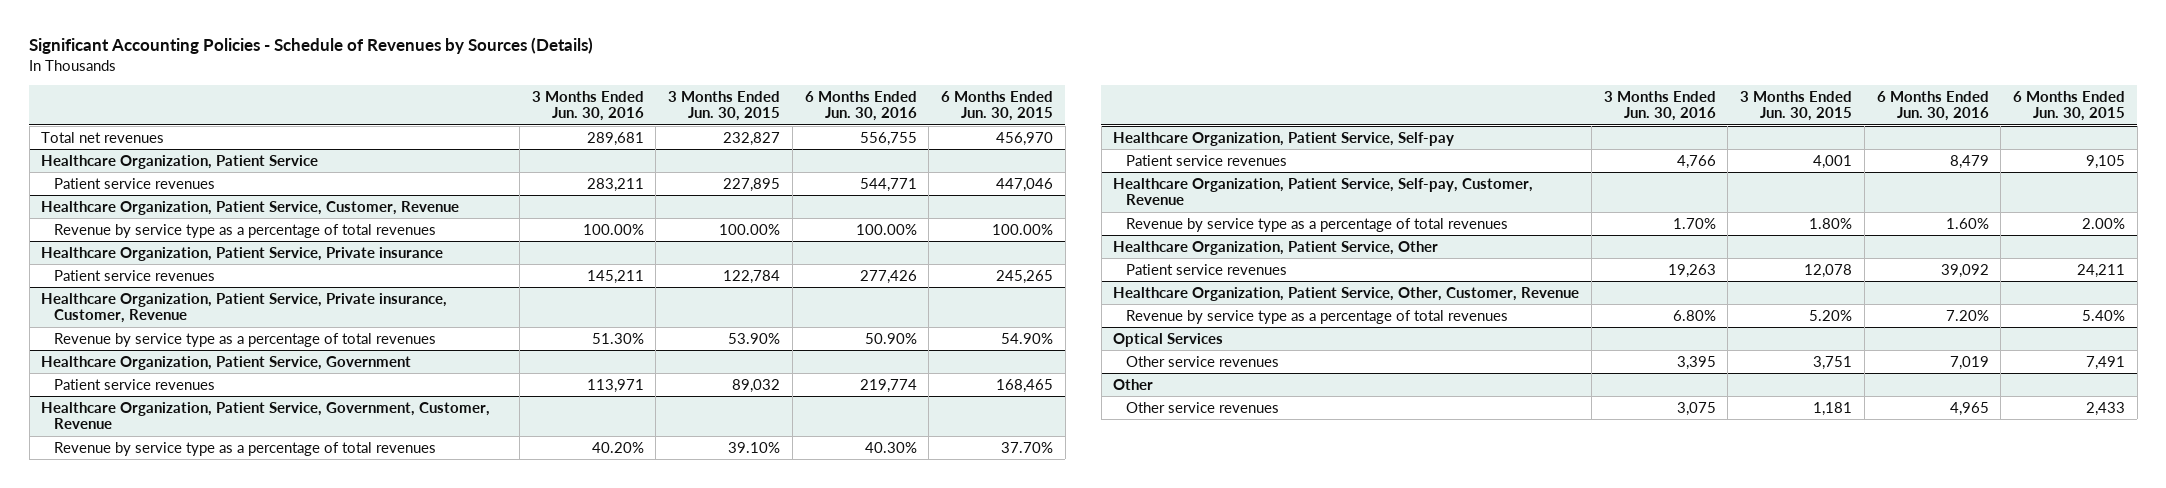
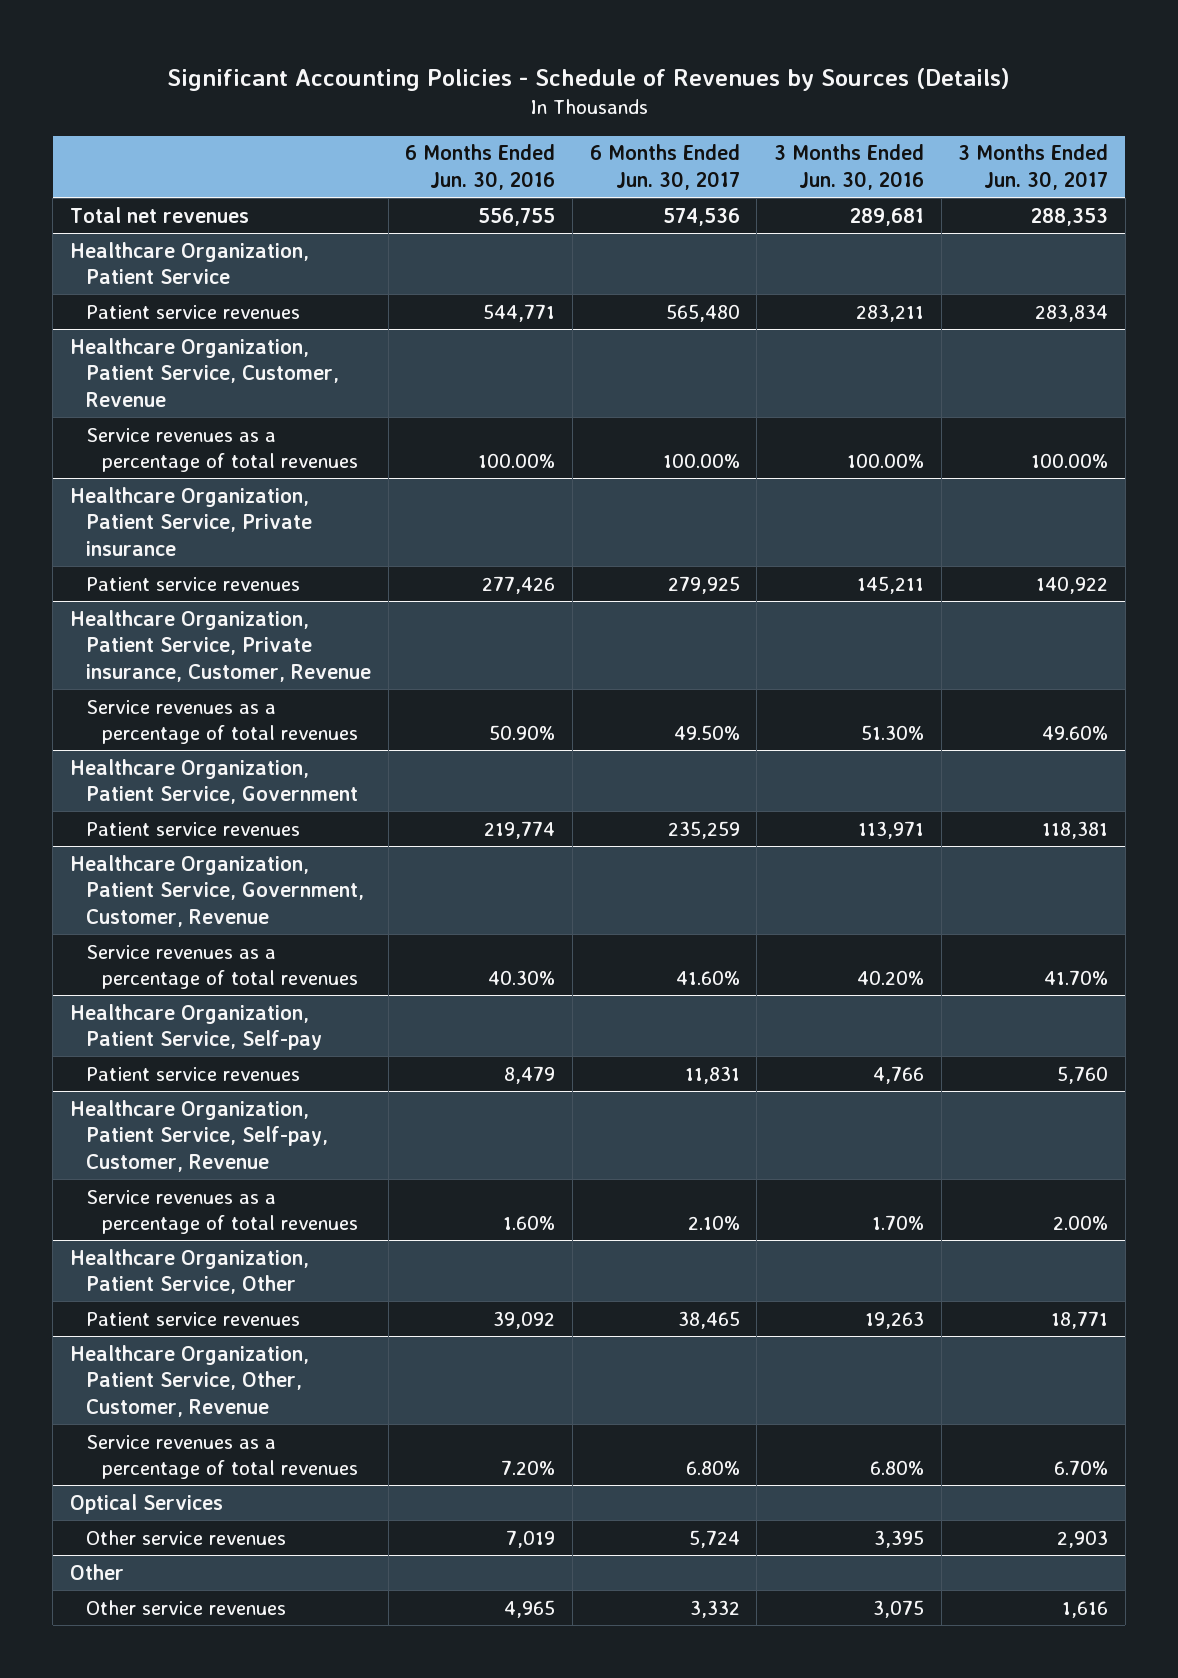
- | 3 Months Ended Jun. 30, 2016 | 3 Months Ended Jun. 30, 2015 | 6 Months Ended Jun. 30, 2016 | 6 Months Ended Jun. 30, 2015
+ | 6 Months Ended Jun. 30, 2016 | 6 Months Ended Jun. 30, 2017 | 3 Months Ended Jun. 30, 2016 | 3 Months Ended Jun. 30, 2017
@ Healthcare Organization, Patient Service, Customer, Revenue
- Revenue by service type as a percentage of total revenues | 100.00% | 100.00% | 100.00% | 100.00%
+ Service revenues as a percentage of total revenues | 100.00% | 100.00% | 100.00% | 100.00%
@ Healthcare Organization, Patient Service, Private insurance, Customer, Revenue
- Revenue by service type as a percentage of total revenues | 51.30% | 53.90% | 50.90% | 54.90%
+ Service revenues as a percentage of total revenues | 50.90% | 49.50% | 51.30% | 49.60%
@ Healthcare Organization, Patient Service, Government, Customer, Revenue
- Revenue by service type as a percentage of total revenues | 40.20% | 39.10% | 40.30% | 37.70%
+ Service revenues as a percentage of total revenues | 40.30% | 41.60% | 40.20% | 41.70%
@ Healthcare Organization, Patient Service, Self-pay, Customer, Revenue
- Revenue by service type as a percentage of total revenues | 1.70% | 1.80% | 1.60% | 2.00%
+ Service revenues as a percentage of total revenues | 1.60% | 2.10% | 1.70% | 2.00%
@ Healthcare Organization, Patient Service, Other, Customer, Revenue
- Revenue by service type as a percentage of total revenues | 6.80% | 5.20% | 7.20% | 5.40%
+ Service revenues as a percentage of total revenues | 7.20% | 6.80% | 6.80% | 6.70%

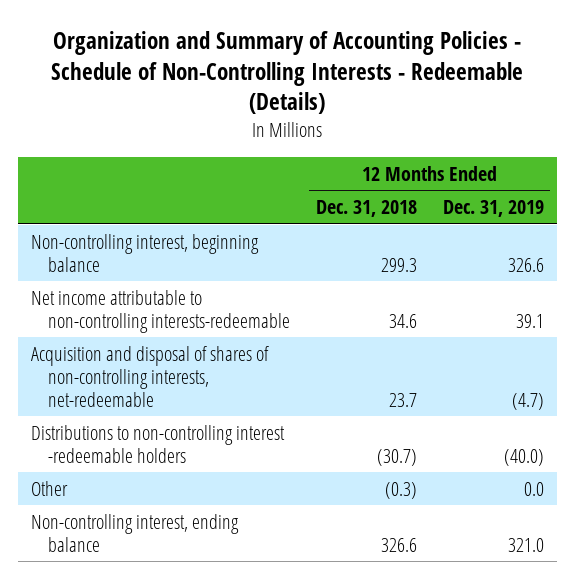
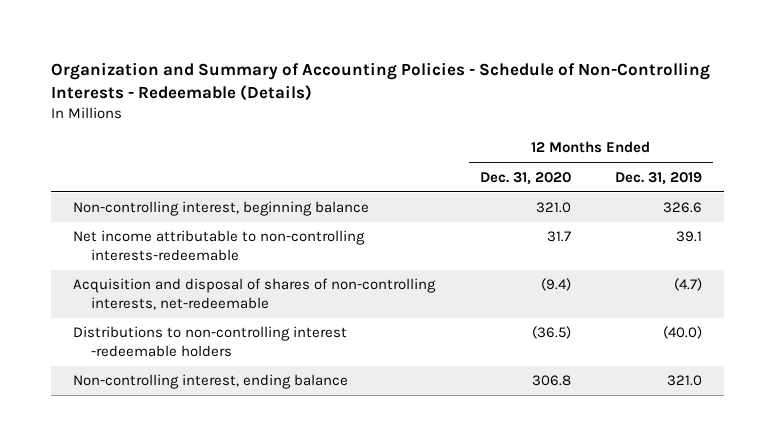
- | 12 Months Ended Dec. 31, 2018 | 12 Months Ended Dec. 31, 2019
+ | 12 Months Ended Dec. 31, 2020 | 12 Months Ended Dec. 31, 2019
- Other | (0.3) | 0.0

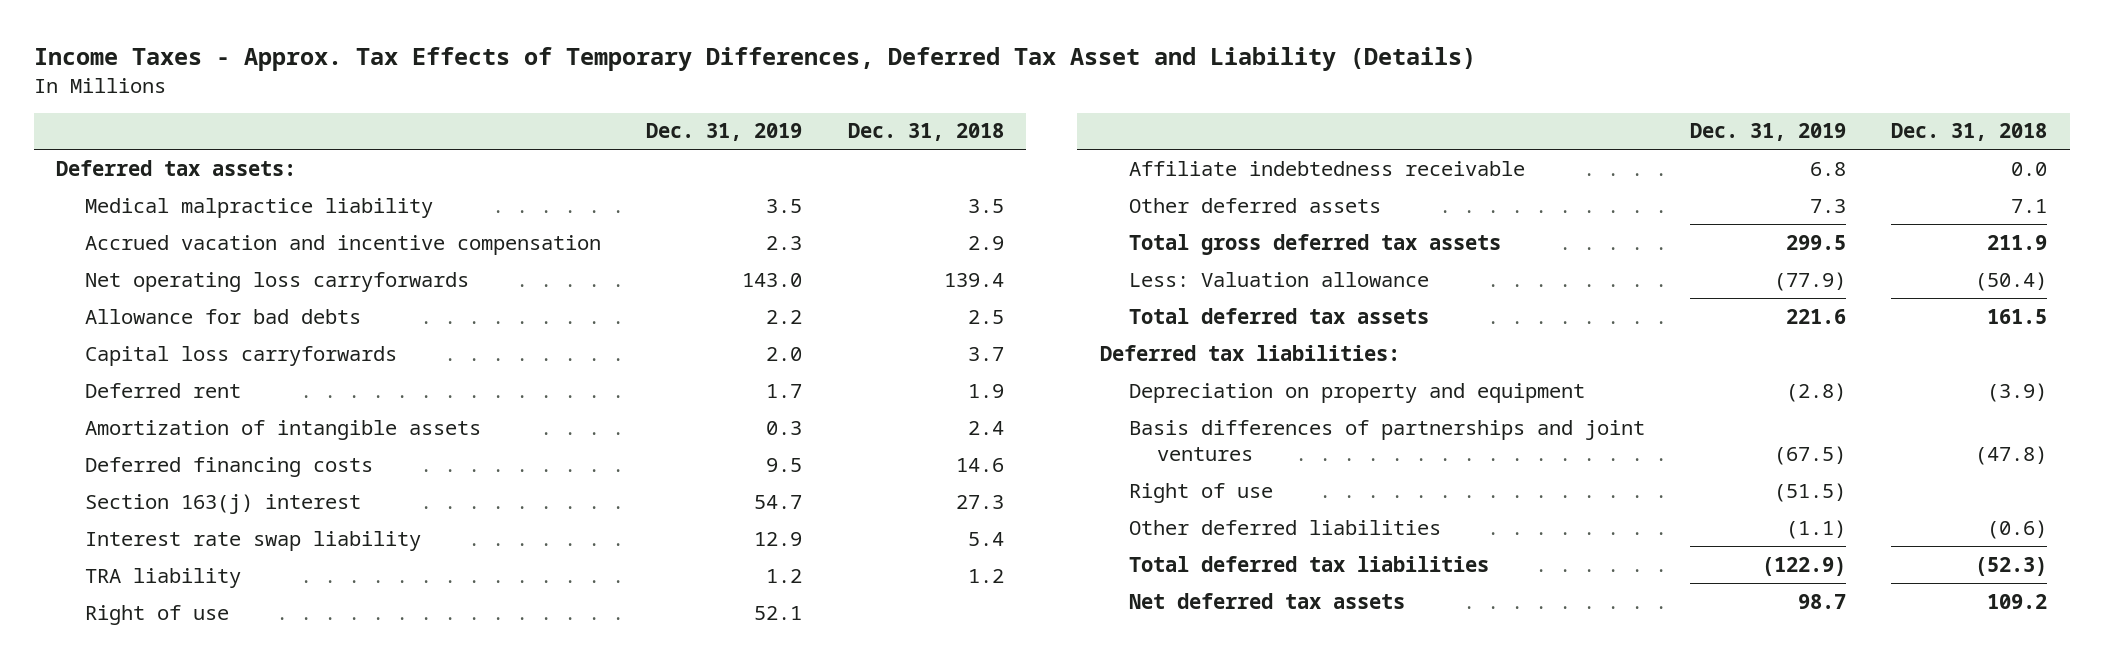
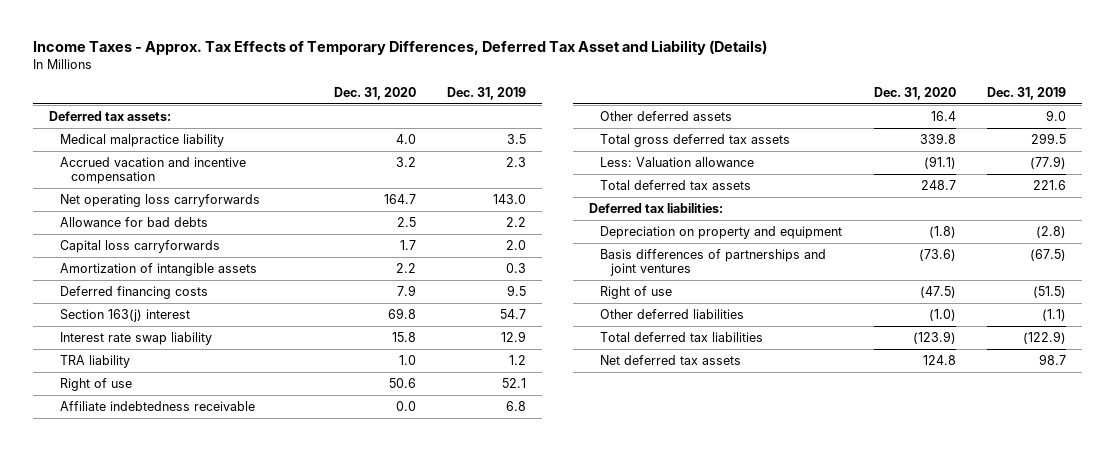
- | Dec. 31, 2019 | Dec. 31, 2018
+ | Dec. 31, 2020 | Dec. 31, 2019
- Deferred rent | 1.7 | 1.9
- Other deferred assets | 7.3 | 7.1
+ Other deferred assets | 16.4 | 9.0

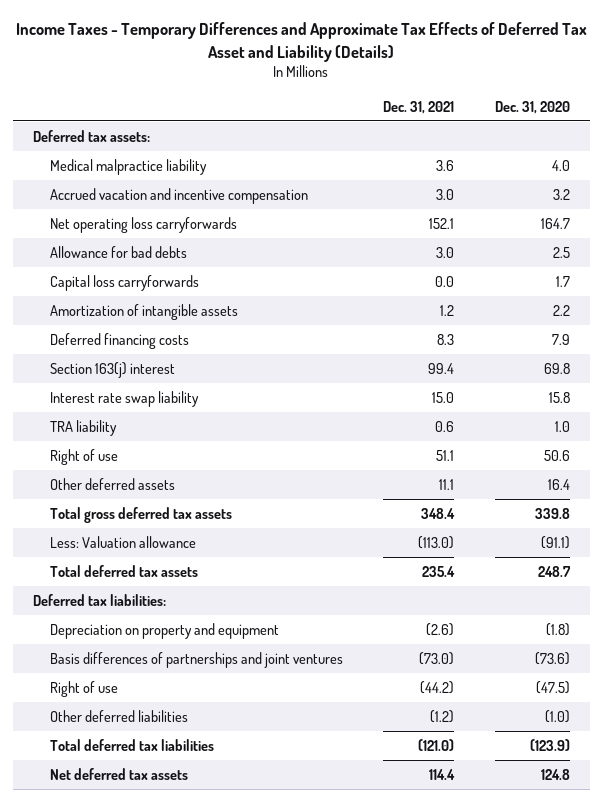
- Income Taxes - Approx. Tax Effects of Temporary Differences, Deferred Tax Asset and Liability (Details)
+ Income Taxes - Temporary Differences and Approximate Tax Effects of Deferred Tax Asset and Liability (Details)
- | Dec. 31, 2020 | Dec. 31, 2019
+ | Dec. 31, 2021 | Dec. 31, 2020
- Affiliate indebtedness receivable | 0.0 | 6.8

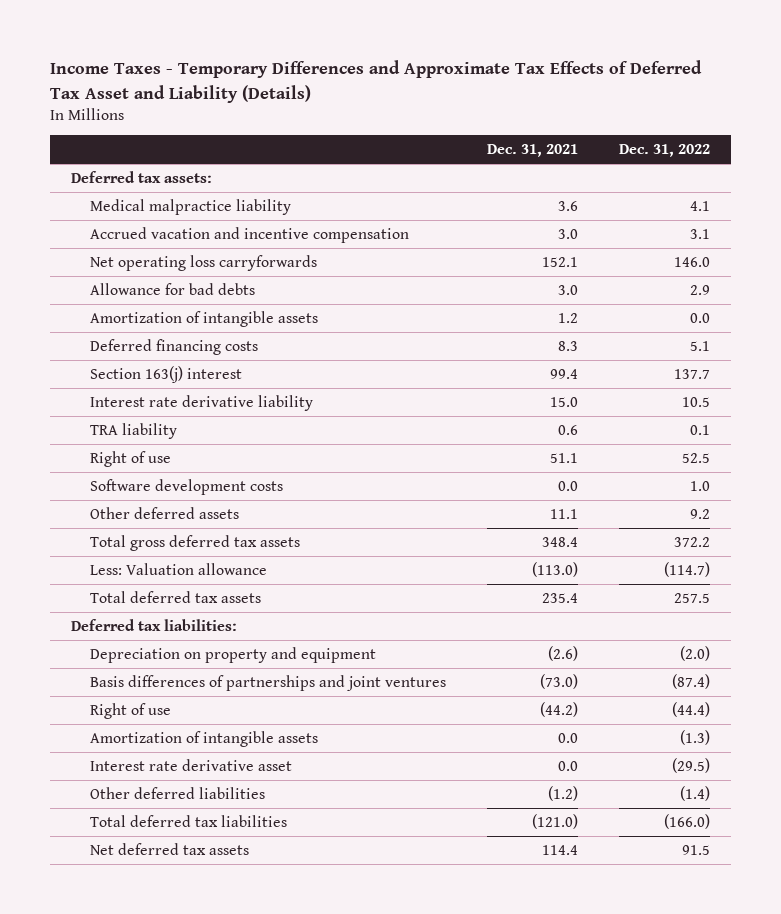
- | Dec. 31, 2021 | Dec. 31, 2020
+ | Dec. 31, 2021 | Dec. 31, 2022
- Capital loss carryforwards | 0.0 | 1.7
- Interest rate swap liability | 15.0 | 15.8
+ Interest rate derivative liability | 15.0 | 10.5
+ Software development costs | 0.0 | 1.0
+ Amortization of intangible assets | 0.0 | (1.3)
+ Interest rate derivative asset | 0.0 | (29.5)

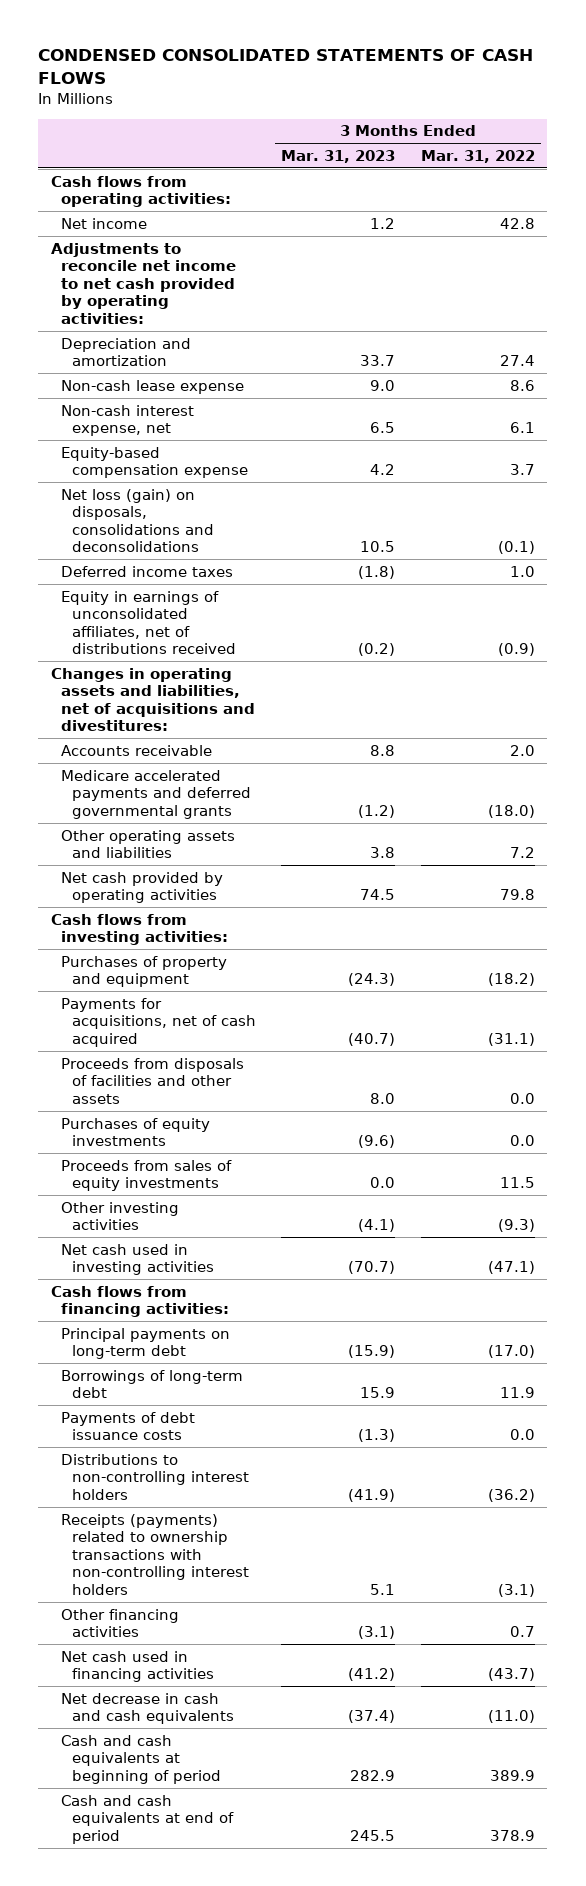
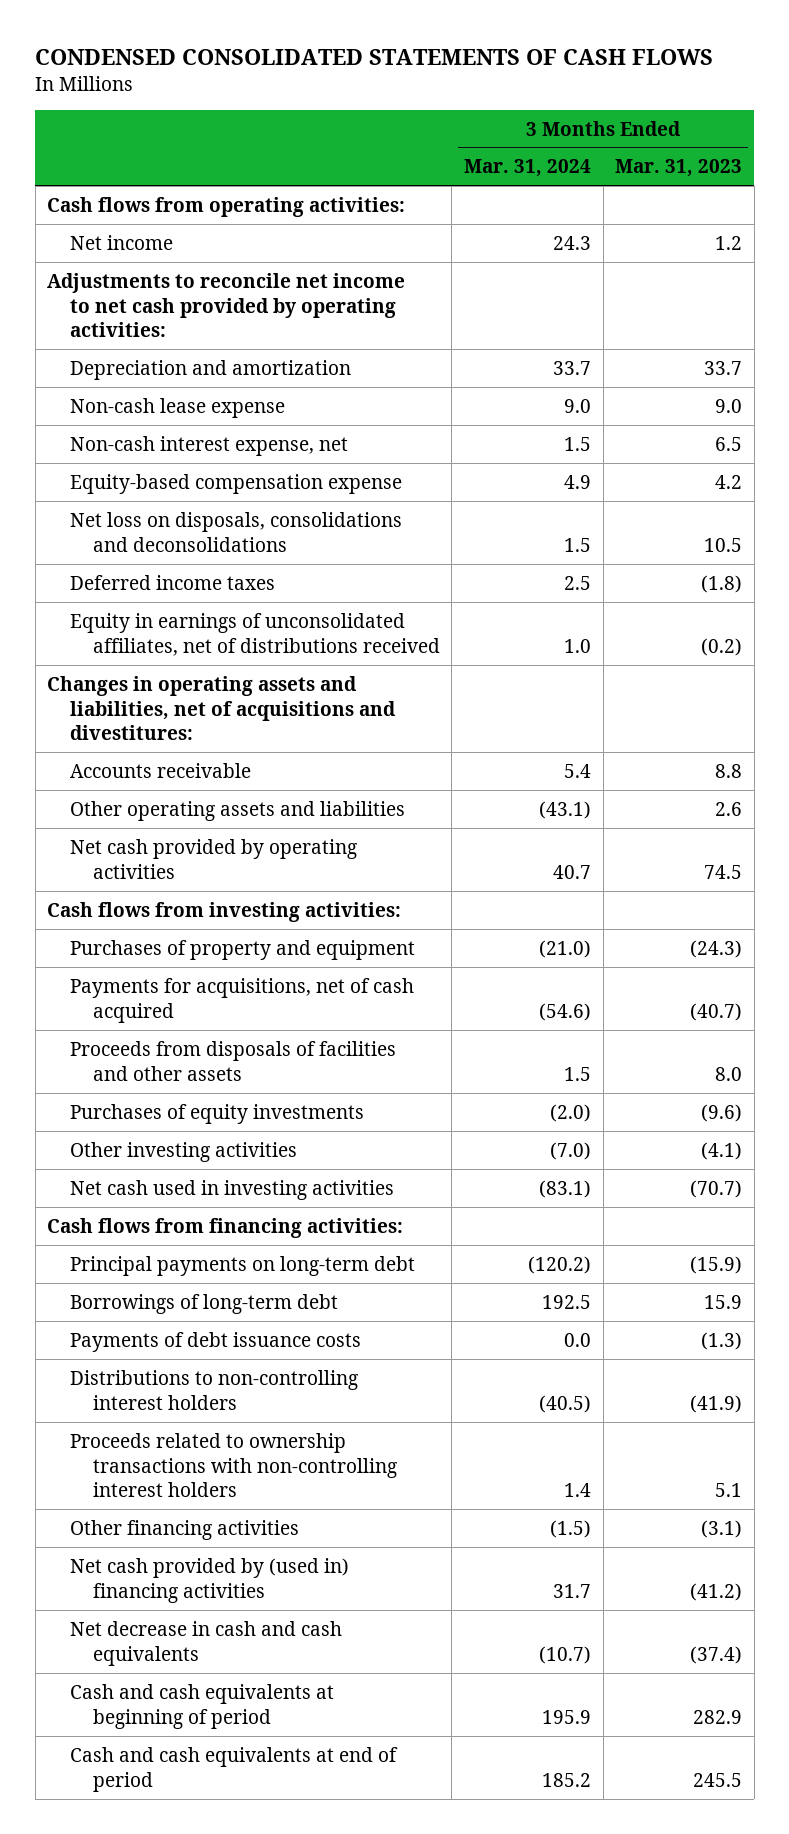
- | 3 Months Ended Mar. 31, 2023 | 3 Months Ended Mar. 31, 2022
+ | 3 Months Ended Mar. 31, 2024 | 3 Months Ended Mar. 31, 2023
- Net loss (gain) on disposals, consolidations and deconsolidations | 10.5 | (0.1)
+ Net loss on disposals, consolidations and deconsolidations | 1.5 | 10.5
- Medicare accelerated payments and deferred governmental grants | (1.2) | (18.0)
- Other operating assets and liabilities | 3.8 | 7.2
+ Other operating assets and liabilities | (43.1) | 2.6
- Proceeds from sales of equity investments | 0.0 | 11.5
- Receipts (payments) related to ownership transactions with non-controlling interest holders | 5.1 | (3.1)
+ Proceeds related to ownership transactions with non-controlling interest holders | 1.4 | 5.1
- Net cash used in financing activities | (41.2) | (43.7)
+ Net cash provided by (used in) financing activities | 31.7 | (41.2)

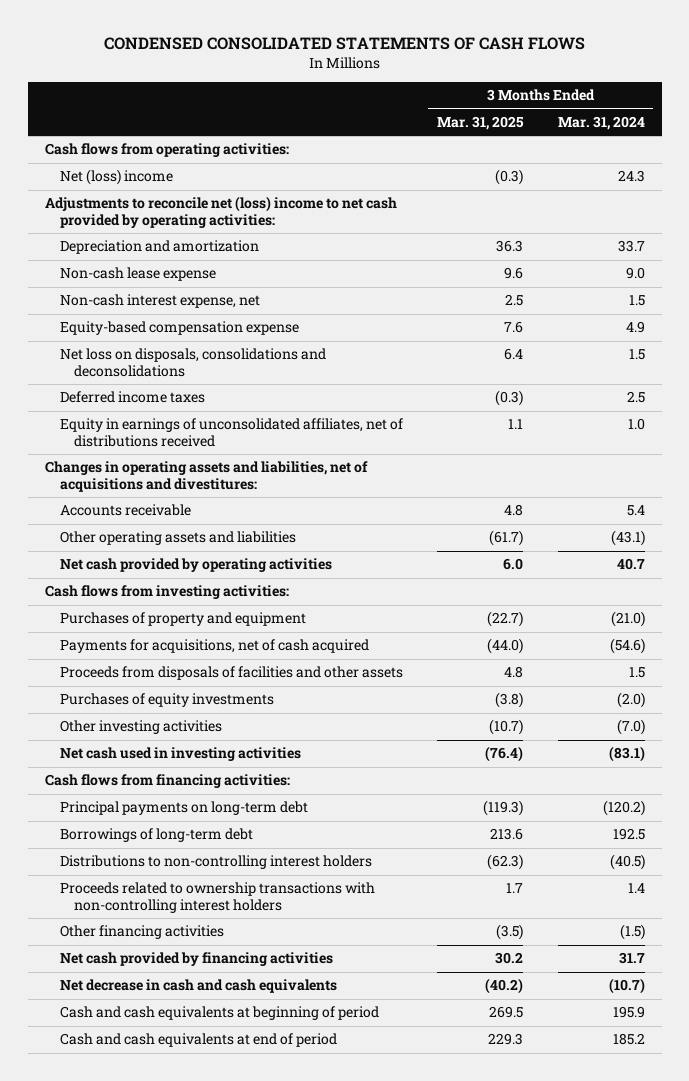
- | 3 Months Ended Mar. 31, 2024 | 3 Months Ended Mar. 31, 2023
+ | 3 Months Ended Mar. 31, 2025 | 3 Months Ended Mar. 31, 2024
- Net income | 24.3 | 1.2
- Adjustments to reconcile net income to net cash provided by operating activities:
+ Net (loss) income | (0.3) | 24.3
+ Adjustments to reconcile net (loss) income to net cash provided by operating activities:
- Payments of debt issuance costs | 0.0 | (1.3)
- Net cash provided by (used in) financing activities | 31.7 | (41.2)
+ Net cash provided by financing activities | 30.2 | 31.7

